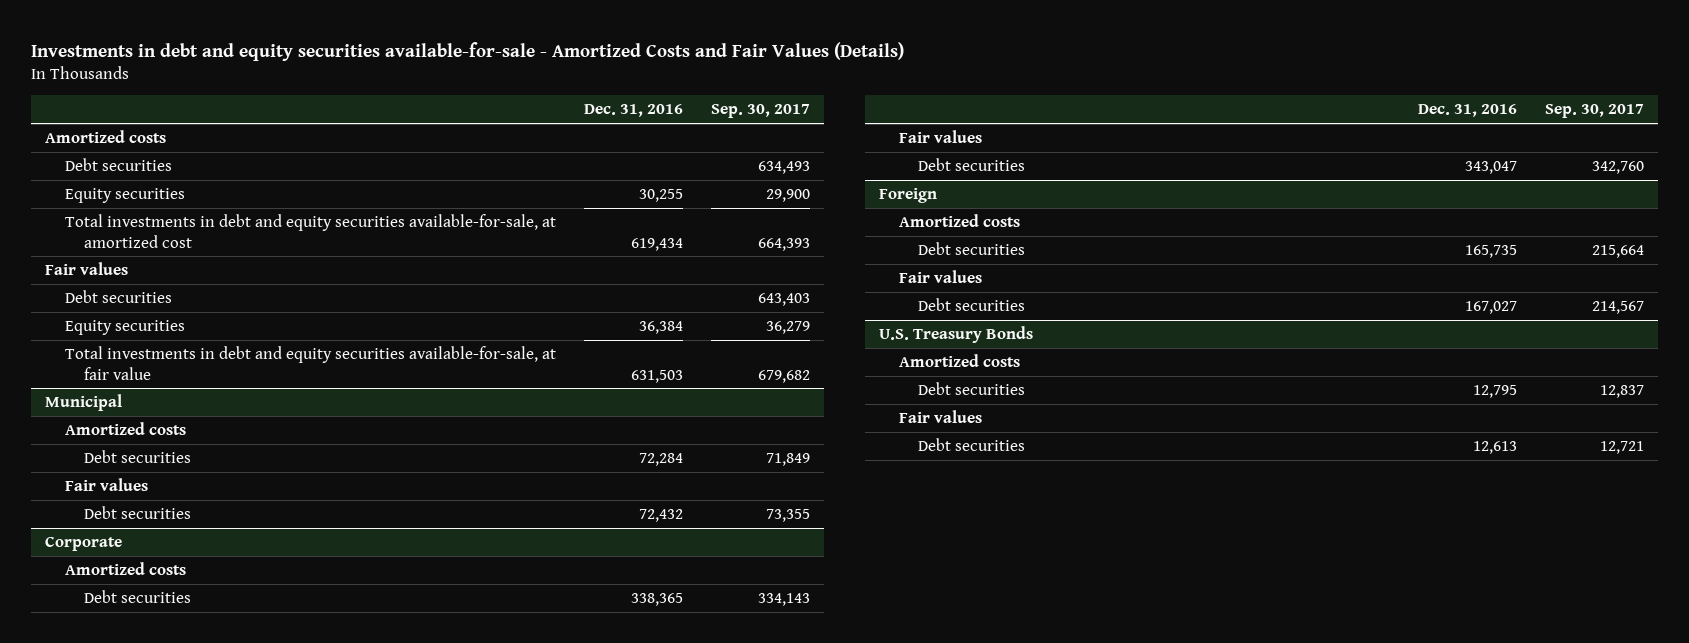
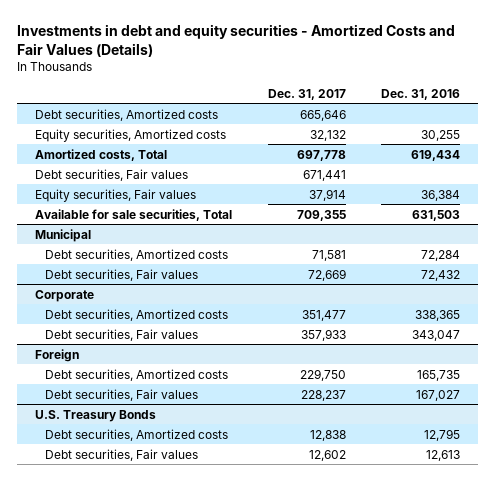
- Investments in debt and equity securities available-for-sale - Amortized Costs and Fair Values (Details)
+ Investments in debt and equity securities - Amortized Costs and Fair Values (Details)
- | Dec. 31, 2016 | Sep. 30, 2017
+ | Dec. 31, 2017 | Dec. 31, 2016
- Amortized costs
- Debt securities | | 634,493
- Equity securities | 30,255 | 29,900
- Total investments in debt and equity securities available-for-sale, at amortized cost | 619,434 | 664,393
- Fair values
- Debt securities | | 643,403
- Equity securities | 36,384 | 36,279
- Total investments in debt and equity securities available-for-sale, at fair value | 631,503 | 679,682
+ Debt securities, Amortized costs | 665,646 |
+ Equity securities, Amortized costs | 32,132 | 30,255
+ Amortized costs, Total | 697,778 | 619,434
+ Debt securities, Fair values | 671,441 |
+ Equity securities, Fair values | 37,914 | 36,384
+ Available for sale securities, Total | 709,355 | 631,503
@ Municipal
- Amortized costs
- Debt securities | 72,284 | 71,849
- Fair values
- Debt securities | 72,432 | 73,355
+ Debt securities, Amortized costs | 71,581 | 72,284
+ Debt securities, Fair values | 72,669 | 72,432
@ Corporate
- Amortized costs
- Debt securities | 338,365 | 334,143
- Fair values
- Debt securities | 343,047 | 342,760
+ Debt securities, Amortized costs | 351,477 | 338,365
+ Debt securities, Fair values | 357,933 | 343,047
@ Foreign
- Amortized costs
- Debt securities | 165,735 | 215,664
- Fair values
- Debt securities | 167,027 | 214,567
+ Debt securities, Amortized costs | 229,750 | 165,735
+ Debt securities, Fair values | 228,237 | 167,027
@ U.S. Treasury Bonds
- Amortized costs
- Debt securities | 12,795 | 12,837
- Fair values
- Debt securities | 12,613 | 12,721
+ Debt securities, Amortized costs | 12,838 | 12,795
+ Debt securities, Fair values | 12,602 | 12,613

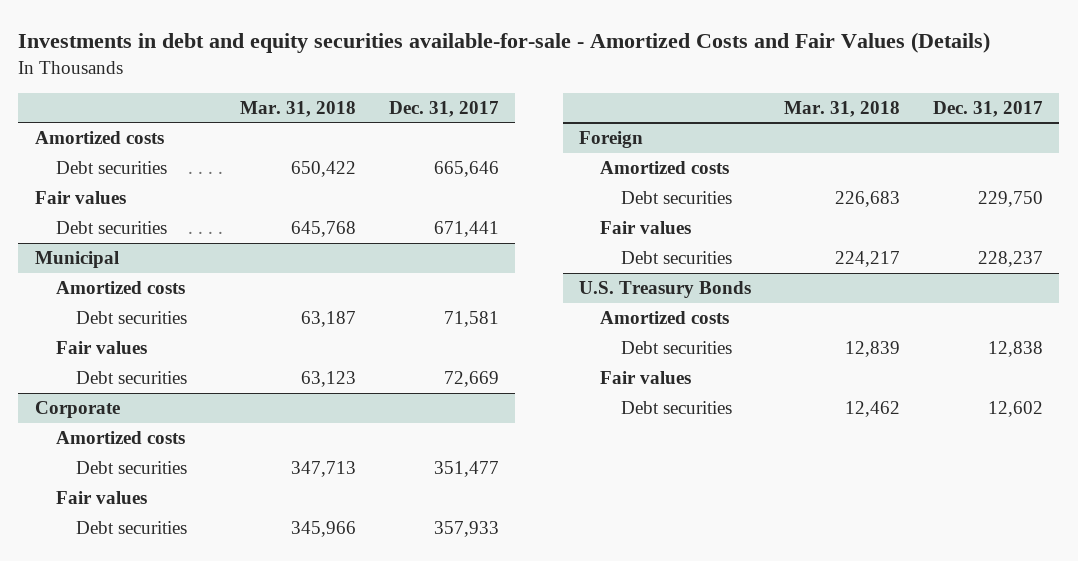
- Investments in debt and equity securities - Amortized Costs and Fair Values (Details)
+ Investments in debt and equity securities available-for-sale - Amortized Costs and Fair Values (Details)
- | Dec. 31, 2017 | Dec. 31, 2016
+ | Mar. 31, 2018 | Dec. 31, 2017
- Debt securities, Amortized costs | 665,646 |
- Equity securities, Amortized costs | 32,132 | 30,255
- Amortized costs, Total | 697,778 | 619,434
- Debt securities, Fair values | 671,441 |
- Equity securities, Fair values | 37,914 | 36,384
- Available for sale securities, Total | 709,355 | 631,503
+ Amortized costs
+ Debt securities | 650,422 | 665,646
+ Fair values
+ Debt securities | 645,768 | 671,441
@ Municipal
- Debt securities, Amortized costs | 71,581 | 72,284
- Debt securities, Fair values | 72,669 | 72,432
+ Amortized costs
+ Debt securities | 63,187 | 71,581
+ Fair values
+ Debt securities | 63,123 | 72,669
@ Corporate
- Debt securities, Amortized costs | 351,477 | 338,365
- Debt securities, Fair values | 357,933 | 343,047
+ Amortized costs
+ Debt securities | 347,713 | 351,477
+ Fair values
+ Debt securities | 345,966 | 357,933
@ Foreign
- Debt securities, Amortized costs | 229,750 | 165,735
- Debt securities, Fair values | 228,237 | 167,027
+ Amortized costs
+ Debt securities | 226,683 | 229,750
+ Fair values
+ Debt securities | 224,217 | 228,237
@ U.S. Treasury Bonds
- Debt securities, Amortized costs | 12,838 | 12,795
- Debt securities, Fair values | 12,602 | 12,613
+ Amortized costs
+ Debt securities | 12,839 | 12,838
+ Fair values
+ Debt securities | 12,462 | 12,602

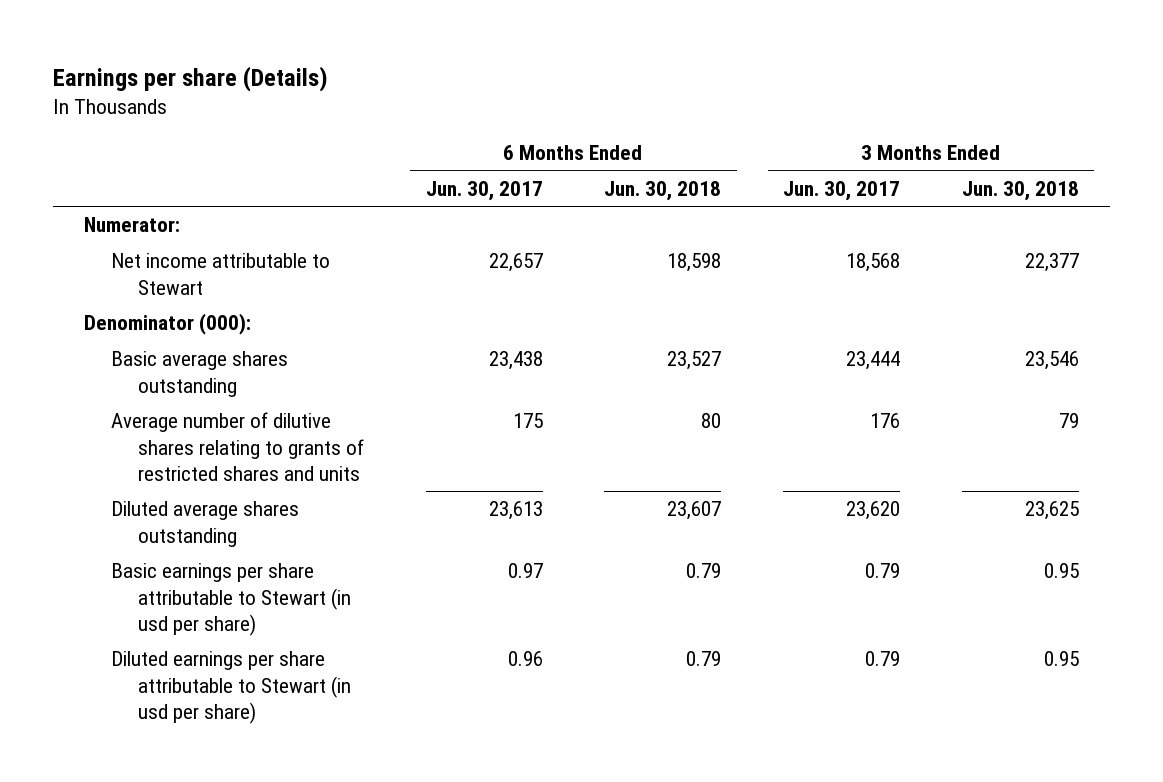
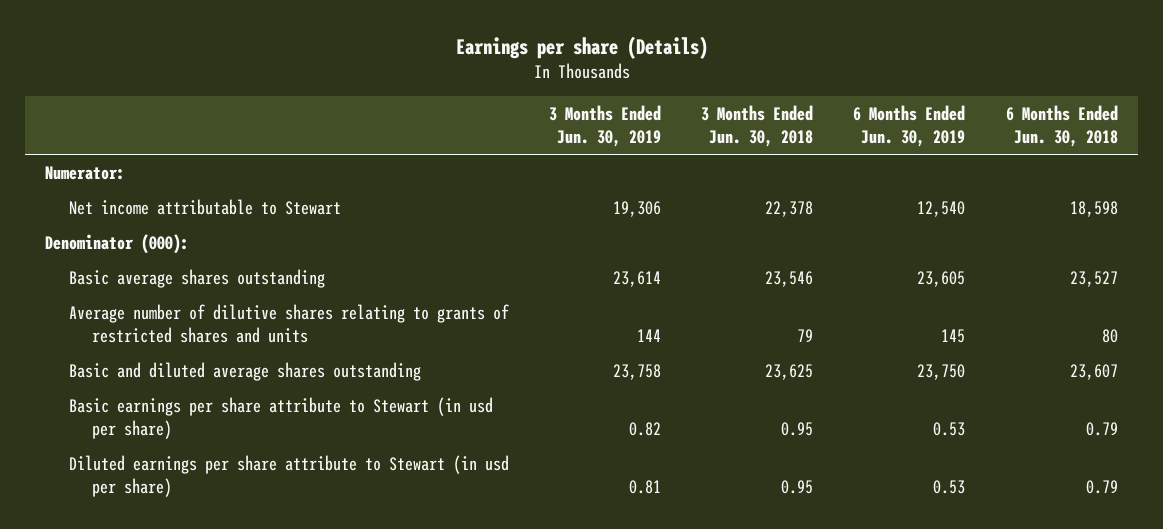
- | 6 Months Ended Jun. 30, 2017 | 6 Months Ended Jun. 30, 2018 | 3 Months Ended Jun. 30, 2017 | 3 Months Ended Jun. 30, 2018
+ | 3 Months Ended Jun. 30, 2019 | 3 Months Ended Jun. 30, 2018 | 6 Months Ended Jun. 30, 2019 | 6 Months Ended Jun. 30, 2018
- Net income attributable to Stewart | 22,657 | 18,598 | 18,568 | 22,377
+ Net income attributable to Stewart | 19,306 | 22,378 | 12,540 | 18,598
- Diluted average shares outstanding | 23,613 | 23,607 | 23,620 | 23,625
- Basic earnings per share attributable to Stewart (in usd per share) | 0.97 | 0.79 | 0.79 | 0.95
- Diluted earnings per share attributable to Stewart (in usd per share) | 0.96 | 0.79 | 0.79 | 0.95
+ Basic and diluted average shares outstanding | 23,758 | 23,625 | 23,750 | 23,607
+ Basic earnings per share attribute to Stewart (in usd per share) | 0.82 | 0.95 | 0.53 | 0.79
+ Diluted earnings per share attribute to Stewart (in usd per share) | 0.81 | 0.95 | 0.53 | 0.79

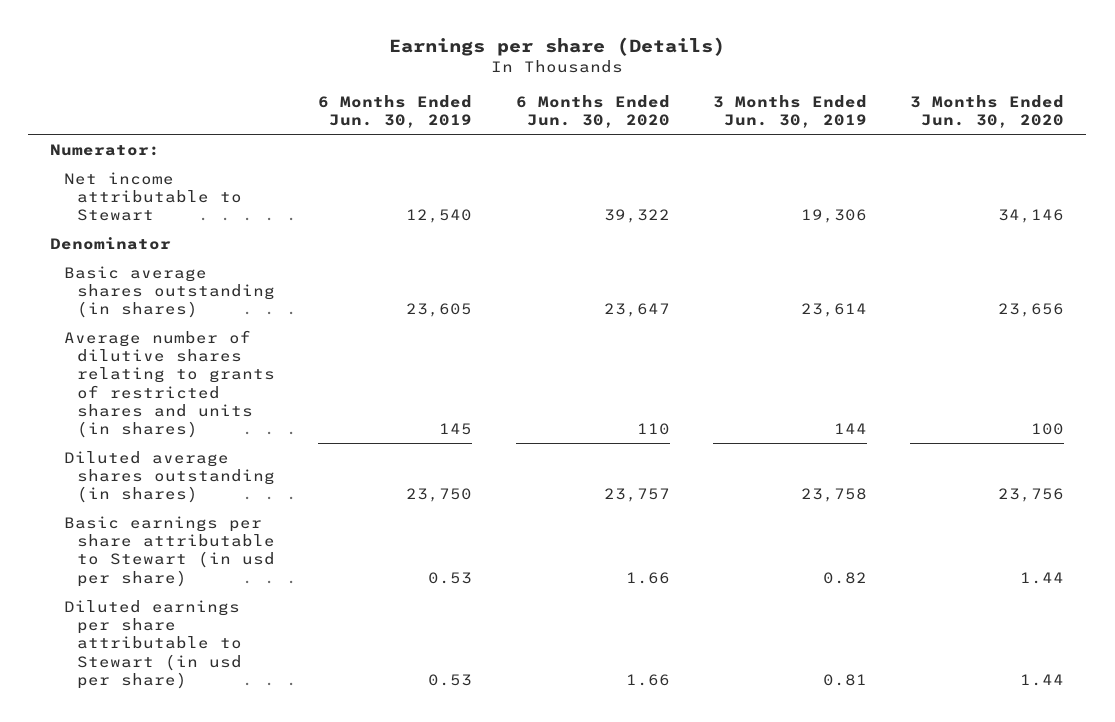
- | 3 Months Ended Jun. 30, 2019 | 3 Months Ended Jun. 30, 2018 | 6 Months Ended Jun. 30, 2019 | 6 Months Ended Jun. 30, 2018
+ | 6 Months Ended Jun. 30, 2019 | 6 Months Ended Jun. 30, 2020 | 3 Months Ended Jun. 30, 2019 | 3 Months Ended Jun. 30, 2020
- Denominator (000):
- Basic average shares outstanding | 23,614 | 23,546 | 23,605 | 23,527
- Average number of dilutive shares relating to grants of restricted shares and units | 144 | 79 | 145 | 80
- Basic and diluted average shares outstanding | 23,758 | 23,625 | 23,750 | 23,607
- Basic earnings per share attribute to Stewart (in usd per share) | 0.82 | 0.95 | 0.53 | 0.79
- Diluted earnings per share attribute to Stewart (in usd per share) | 0.81 | 0.95 | 0.53 | 0.79
+ Denominator
+ Basic average shares outstanding (in shares) | 23,605 | 23,647 | 23,614 | 23,656
+ Average number of dilutive shares relating to grants of restricted shares and units (in shares) | 145 | 110 | 144 | 100
+ Diluted average shares outstanding (in shares) | 23,750 | 23,757 | 23,758 | 23,756
+ Basic earnings per share attributable to Stewart (in usd per share) | 0.53 | 1.66 | 0.82 | 1.44
+ Diluted earnings per share attributable to Stewart (in usd per share) | 0.53 | 1.66 | 0.81 | 1.44

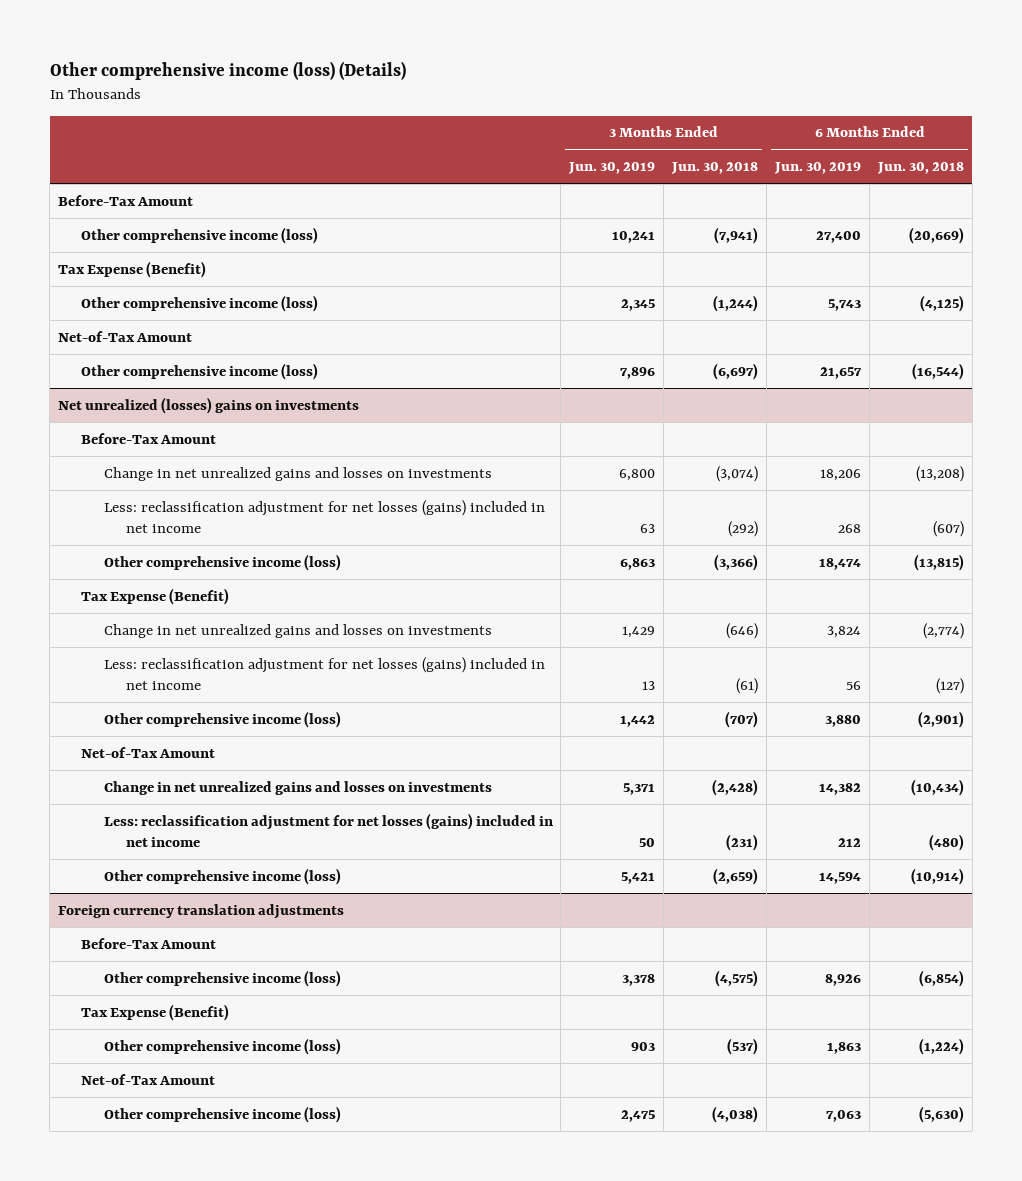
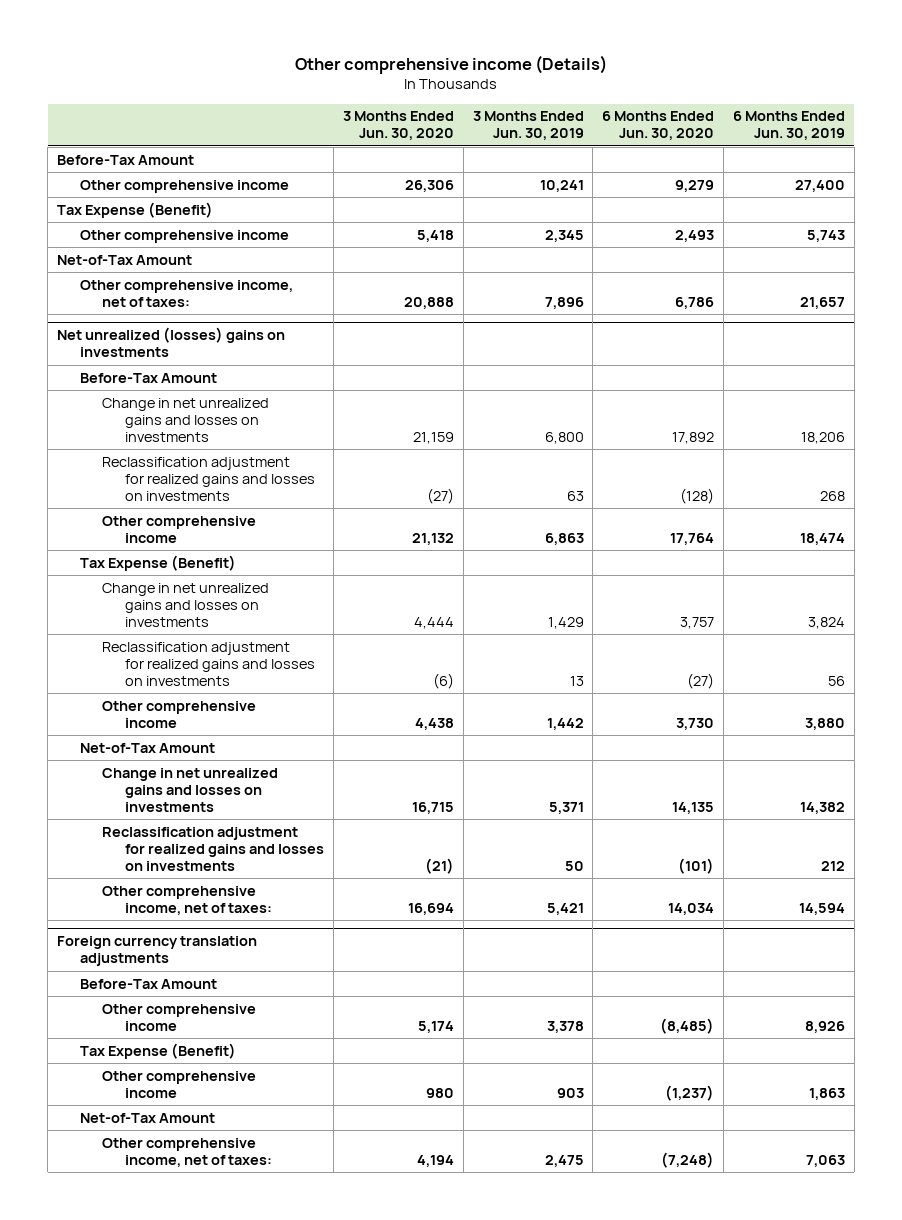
- Other comprehensive income (loss) (Details)
+ Other comprehensive income (Details)
- | 3 Months Ended Jun. 30, 2019 | 3 Months Ended Jun. 30, 2018 | 6 Months Ended Jun. 30, 2019 | 6 Months Ended Jun. 30, 2018
+ | 3 Months Ended Jun. 30, 2020 | 3 Months Ended Jun. 30, 2019 | 6 Months Ended Jun. 30, 2020 | 6 Months Ended Jun. 30, 2019
- Other comprehensive income (loss) | 10,241 | (7,941) | 27,400 | (20,669)
+ Other comprehensive income | 26,306 | 10,241 | 9,279 | 27,400
- Other comprehensive income (loss) | 2,345 | (1,244) | 5,743 | (4,125)
+ Other comprehensive income | 5,418 | 2,345 | 2,493 | 5,743
- Other comprehensive income (loss) | 7,896 | (6,697) | 21,657 | (16,544)
+ Other comprehensive income, net of taxes: | 20,888 | 7,896 | 6,786 | 21,657
@ Net unrealized (losses) gains on investments
- Less: reclassification adjustment for net losses (gains) included in net income | 63 | (292) | 268 | (607)
- Other comprehensive income (loss) | 6,863 | (3,366) | 18,474 | (13,815)
+ Reclassification adjustment for realized gains and losses on investments | (27) | 63 | (128) | 268
+ Other comprehensive income | 21,132 | 6,863 | 17,764 | 18,474
- Less: reclassification adjustment for net losses (gains) included in net income | 13 | (61) | 56 | (127)
- Other comprehensive income (loss) | 1,442 | (707) | 3,880 | (2,901)
+ Reclassification adjustment for realized gains and losses on investments | (6) | 13 | (27) | 56
+ Other comprehensive income | 4,438 | 1,442 | 3,730 | 3,880
- Less: reclassification adjustment for net losses (gains) included in net income | 50 | (231) | 212 | (480)
- Other comprehensive income (loss) | 5,421 | (2,659) | 14,594 | (10,914)
+ Reclassification adjustment for realized gains and losses on investments | (21) | 50 | (101) | 212
+ Other comprehensive income, net of taxes: | 16,694 | 5,421 | 14,034 | 14,594
@ Foreign currency translation adjustments
- Other comprehensive income (loss) | 3,378 | (4,575) | 8,926 | (6,854)
+ Other comprehensive income | 5,174 | 3,378 | (8,485) | 8,926
- Other comprehensive income (loss) | 903 | (537) | 1,863 | (1,224)
+ Other comprehensive income | 980 | 903 | (1,237) | 1,863
- Other comprehensive income (loss) | 2,475 | (4,038) | 7,063 | (5,630)
+ Other comprehensive income, net of taxes: | 4,194 | 2,475 | (7,248) | 7,063

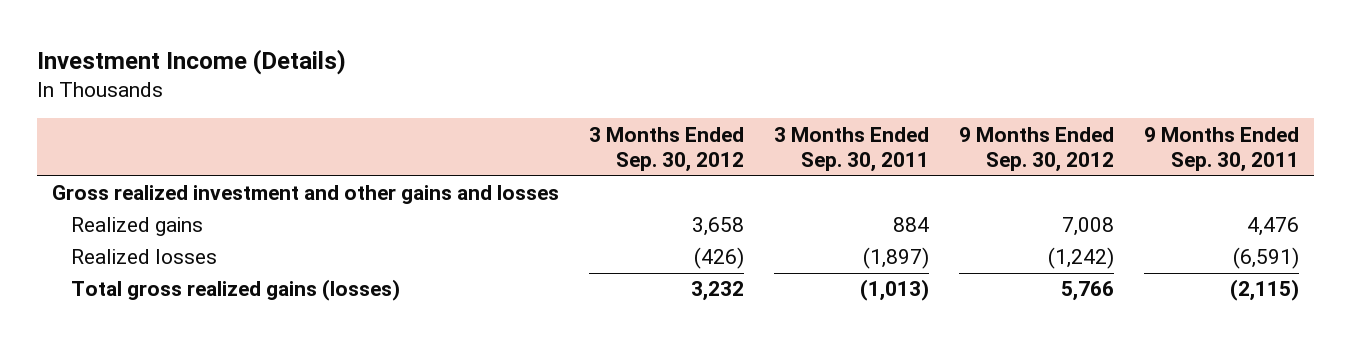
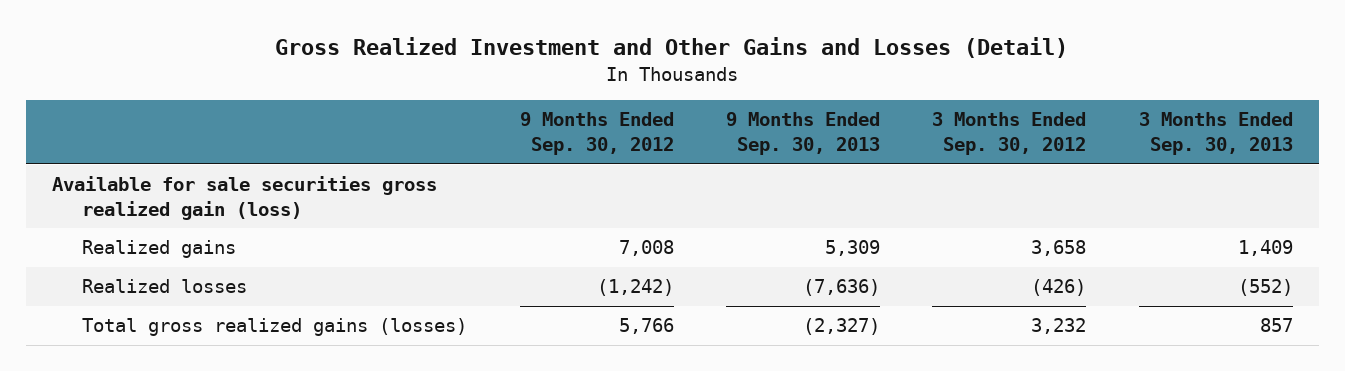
- Investment Income (Details)
+ Gross Realized Investment and Other Gains and Losses (Detail)
- | 3 Months Ended Sep. 30, 2012 | 3 Months Ended Sep. 30, 2011 | 9 Months Ended Sep. 30, 2012 | 9 Months Ended Sep. 30, 2011
+ | 9 Months Ended Sep. 30, 2012 | 9 Months Ended Sep. 30, 2013 | 3 Months Ended Sep. 30, 2012 | 3 Months Ended Sep. 30, 2013
- Gross realized investment and other gains and losses
+ Available for sale securities gross realized gain (loss)

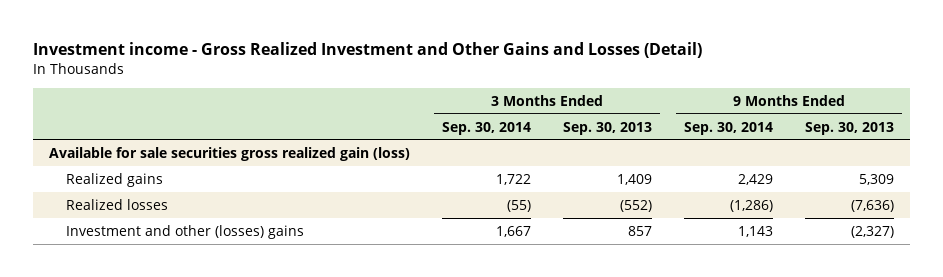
- Gross Realized Investment and Other Gains and Losses (Detail)
+ Investment income - Gross Realized Investment and Other Gains and Losses (Detail)
- | 9 Months Ended Sep. 30, 2012 | 9 Months Ended Sep. 30, 2013 | 3 Months Ended Sep. 30, 2012 | 3 Months Ended Sep. 30, 2013
+ | 3 Months Ended Sep. 30, 2014 | 3 Months Ended Sep. 30, 2013 | 9 Months Ended Sep. 30, 2014 | 9 Months Ended Sep. 30, 2013
- Total gross realized gains (losses) | 5,766 | (2,327) | 3,232 | 857
+ Investment and other (losses) gains | 1,667 | 857 | 1,143 | (2,327)

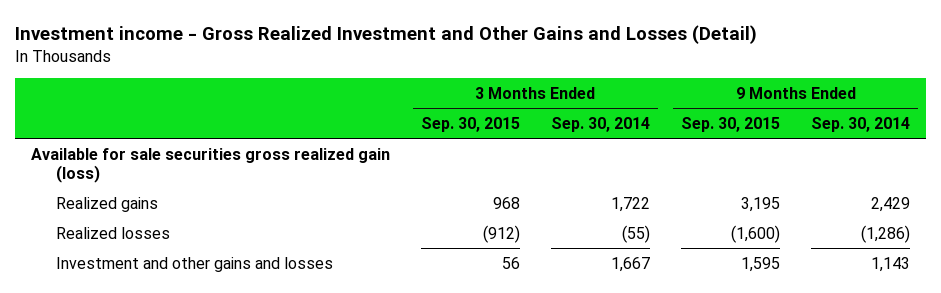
- | 3 Months Ended Sep. 30, 2014 | 3 Months Ended Sep. 30, 2013 | 9 Months Ended Sep. 30, 2014 | 9 Months Ended Sep. 30, 2013
+ | 3 Months Ended Sep. 30, 2015 | 3 Months Ended Sep. 30, 2014 | 9 Months Ended Sep. 30, 2015 | 9 Months Ended Sep. 30, 2014
- Investment and other (losses) gains | 1,667 | 857 | 1,143 | (2,327)
+ Investment and other gains and losses | 56 | 1,667 | 1,595 | 1,143

